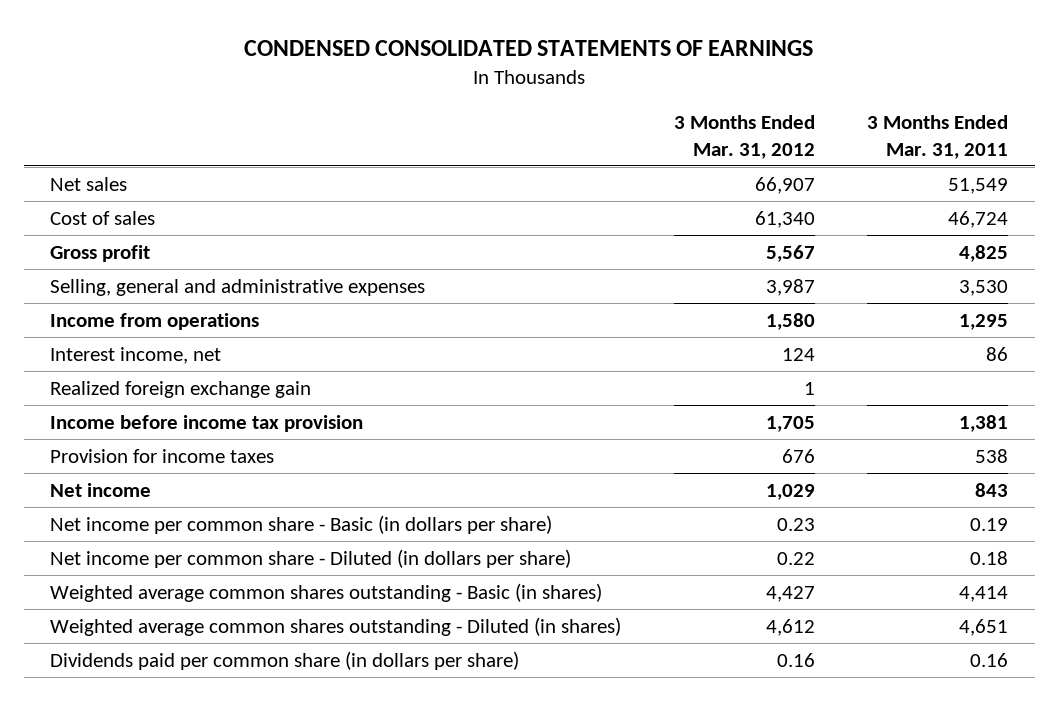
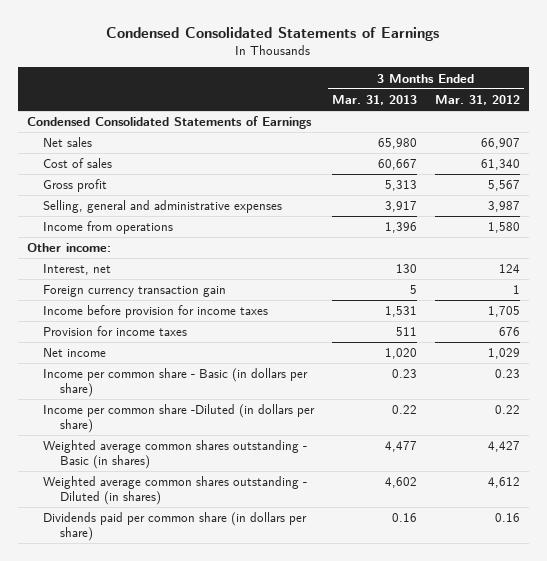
- CONDENSED CONSOLIDATED STATEMENTS OF EARNINGS
+ Condensed Consolidated Statements of Earnings
- | 3 Months Ended Mar. 31, 2012 | 3 Months Ended Mar. 31, 2011
+ | 3 Months Ended Mar. 31, 2013 | 3 Months Ended Mar. 31, 2012
+ Condensed Consolidated Statements of Earnings
- Interest income, net | 124 | 86
- Realized foreign exchange gain | 1 |
- Income before income tax provision | 1,705 | 1,381
+ Other income:
+ Interest, net | 130 | 124
+ Foreign currency transaction gain | 5 | 1
+ Income before provision for income taxes | 1,531 | 1,705
- Net income per common share - Basic (in dollars per share) | 0.23 | 0.19
- Net income per common share - Diluted (in dollars per share) | 0.22 | 0.18
+ Income per common share - Basic (in dollars per share) | 0.23 | 0.23
+ Income per common share -Diluted (in dollars per share) | 0.22 | 0.22

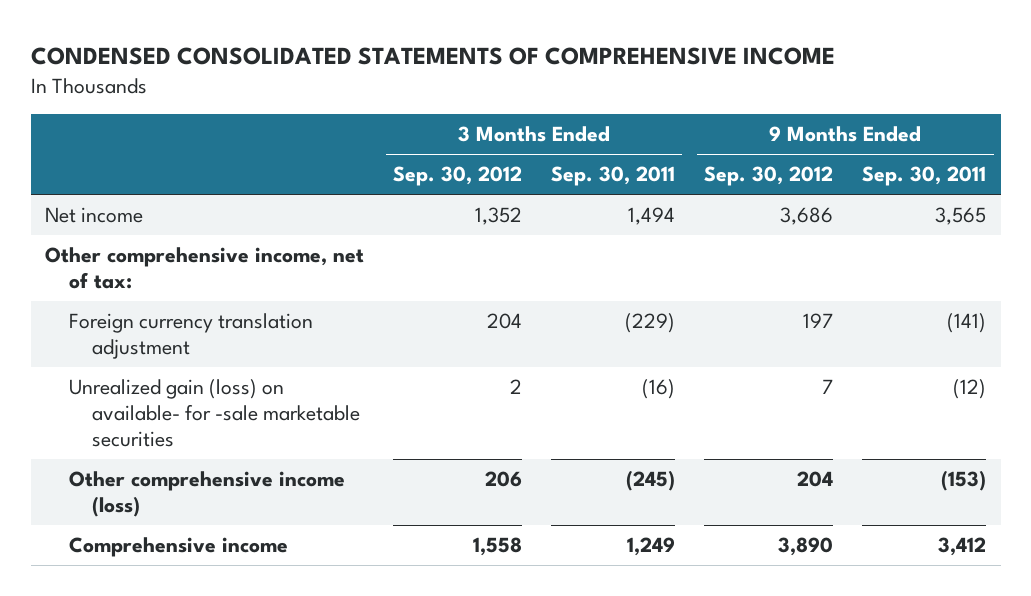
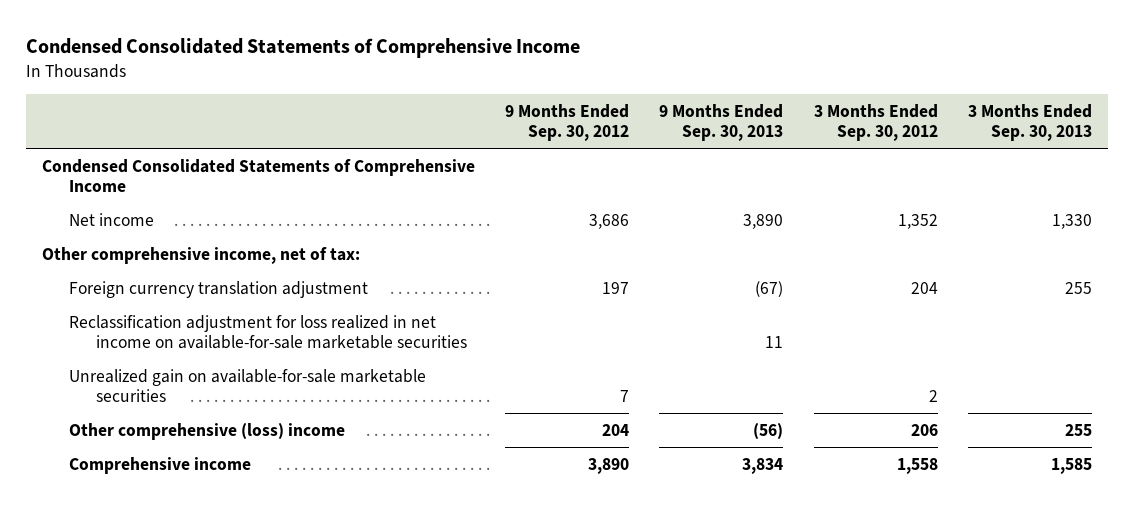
- CONDENSED CONSOLIDATED STATEMENTS OF COMPREHENSIVE INCOME
+ Condensed Consolidated Statements of Comprehensive Income
- | 3 Months Ended Sep. 30, 2012 | 3 Months Ended Sep. 30, 2011 | 9 Months Ended Sep. 30, 2012 | 9 Months Ended Sep. 30, 2011
+ | 9 Months Ended Sep. 30, 2012 | 9 Months Ended Sep. 30, 2013 | 3 Months Ended Sep. 30, 2012 | 3 Months Ended Sep. 30, 2013
+ Condensed Consolidated Statements of Comprehensive Income
- Unrealized gain (loss) on available- for -sale marketable securities | 2 | (16) | 7 | (12)
- Other comprehensive income (loss) | 206 | (245) | 204 | (153)
+ Reclassification adjustment for loss realized in net income on available-for-sale marketable securities | | 11 | |
+ Unrealized gain on available-for-sale marketable securities | 7 | | 2 |
+ Other comprehensive (loss) income | 204 | (56) | 206 | 255

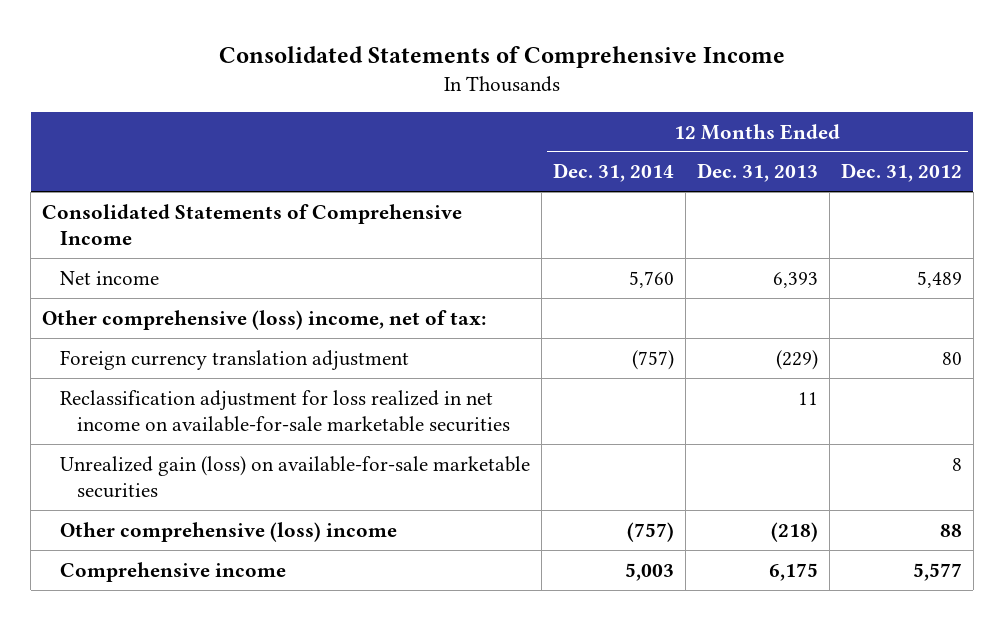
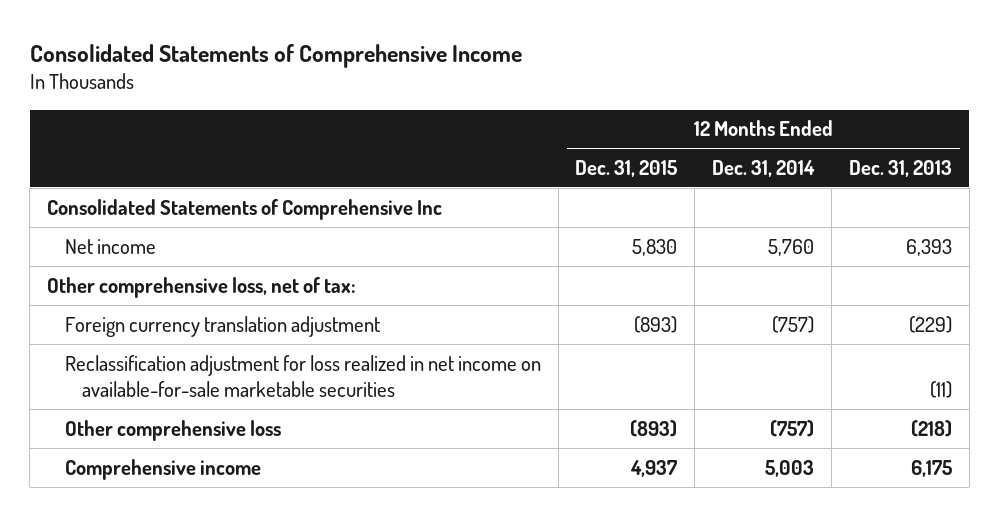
- | 12 Months Ended Dec. 31, 2014 | 12 Months Ended Dec. 31, 2013 | 12 Months Ended Dec. 31, 2012
+ | 12 Months Ended Dec. 31, 2015 | 12 Months Ended Dec. 31, 2014 | 12 Months Ended Dec. 31, 2013
- Consolidated Statements of Comprehensive Income
+ Consolidated Statements of Comprehensive Inc
- Other comprehensive (loss) income, net of tax:
+ Other comprehensive loss, net of tax:
- Reclassification adjustment for loss realized in net income on available-for-sale marketable securities | | 11 |
- Unrealized gain (loss) on available-for-sale marketable securities | | | 8
- Other comprehensive (loss) income | (757) | (218) | 88
+ Reclassification adjustment for loss realized in net income on available-for-sale marketable securities | | | (11)
+ Other comprehensive loss | (893) | (757) | (218)

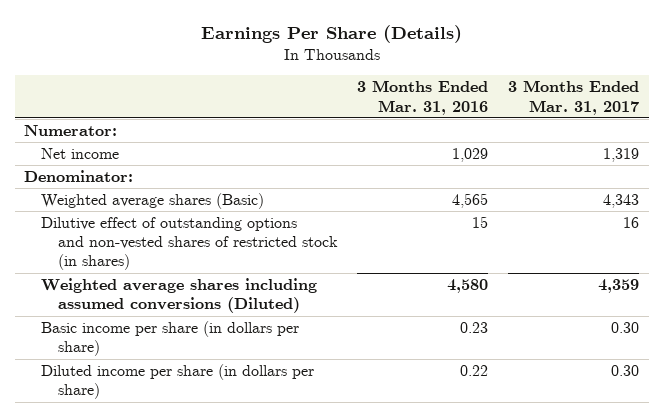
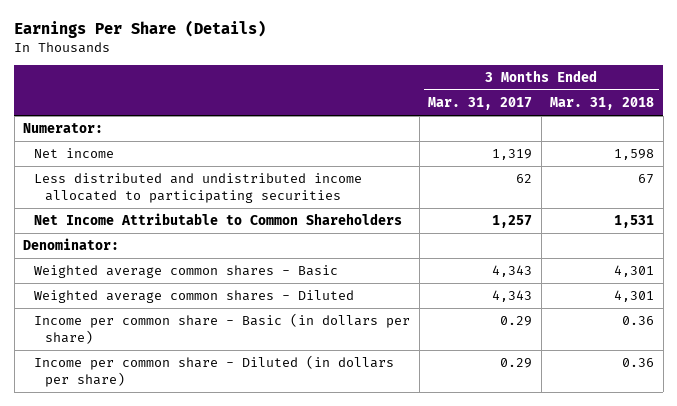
- | 3 Months Ended Mar. 31, 2016 | 3 Months Ended Mar. 31, 2017
+ | 3 Months Ended Mar. 31, 2017 | 3 Months Ended Mar. 31, 2018
+ Less distributed and undistributed income allocated to participating securities | 62 | 67
+ Net Income Attributable to Common Shareholders | 1,257 | 1,531
- Weighted average shares (Basic) | 4,565 | 4,343
- Dilutive effect of outstanding options and non-vested shares of restricted stock (in shares) | 15 | 16
- Weighted average shares including assumed conversions (Diluted) | 4,580 | 4,359
- Basic income per share (in dollars per share) | 0.23 | 0.30
- Diluted income per share (in dollars per share) | 0.22 | 0.30
+ Weighted average common shares - Basic | 4,343 | 4,301
+ Weighted average common shares - Diluted | 4,343 | 4,301
+ Income per common share - Basic (in dollars per share) | 0.29 | 0.36
+ Income per common share - Diluted (in dollars per share) | 0.29 | 0.36

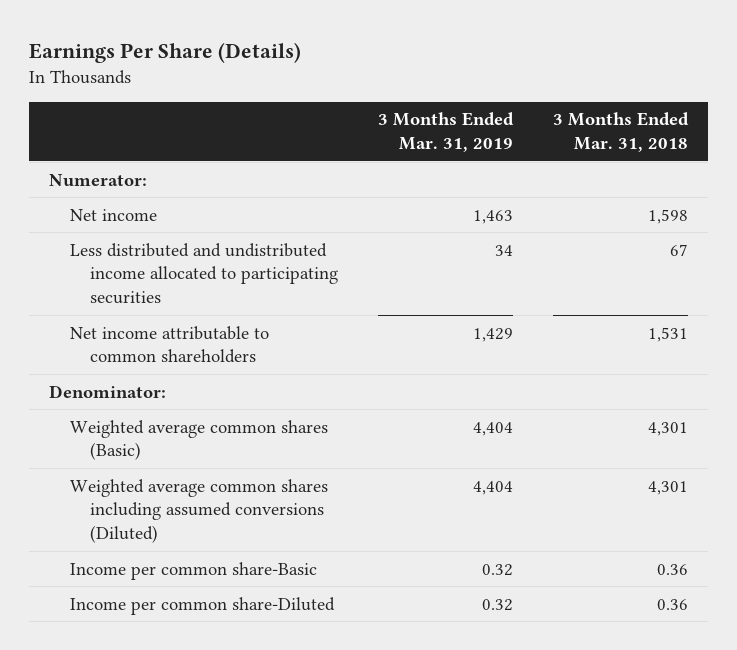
- | 3 Months Ended Mar. 31, 2017 | 3 Months Ended Mar. 31, 2018
+ | 3 Months Ended Mar. 31, 2019 | 3 Months Ended Mar. 31, 2018
- Net Income Attributable to Common Shareholders | 1,257 | 1,531
+ Net income attributable to common shareholders | 1,429 | 1,531
- Weighted average common shares - Basic | 4,343 | 4,301
- Weighted average common shares - Diluted | 4,343 | 4,301
- Income per common share - Basic (in dollars per share) | 0.29 | 0.36
- Income per common share - Diluted (in dollars per share) | 0.29 | 0.36
+ Weighted average common shares (Basic) | 4,404 | 4,301
+ Weighted average common shares including assumed conversions (Diluted) | 4,404 | 4,301
+ Income per common share-Basic | 0.32 | 0.36
+ Income per common share-Diluted | 0.32 | 0.36

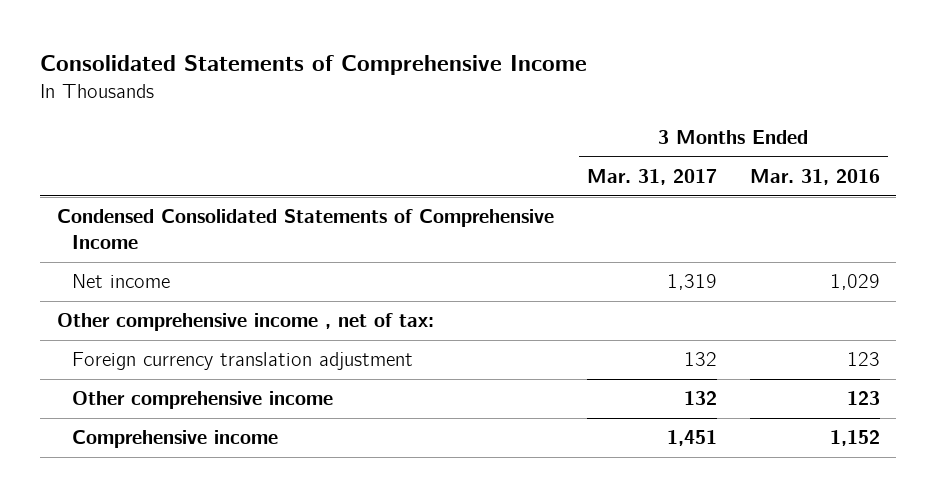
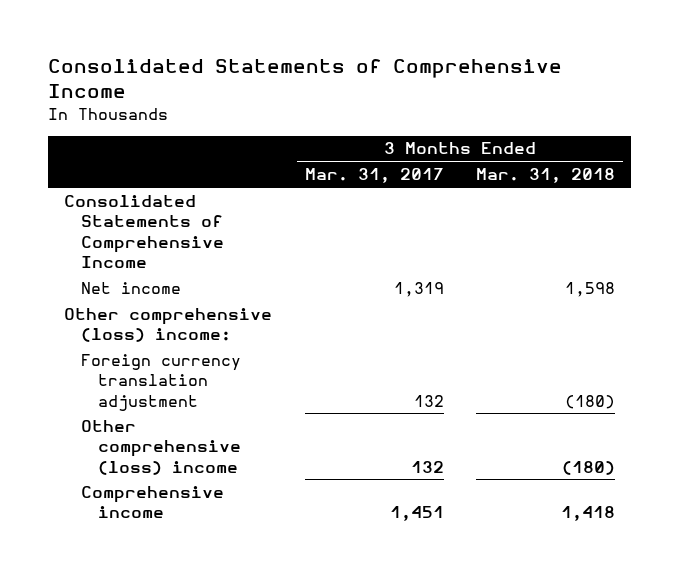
- | 3 Months Ended Mar. 31, 2017 | 3 Months Ended Mar. 31, 2016
+ | 3 Months Ended Mar. 31, 2017 | 3 Months Ended Mar. 31, 2018
- Condensed Consolidated Statements of Comprehensive Income
+ Consolidated Statements of Comprehensive Income
- Other comprehensive income , net of tax:
+ Other comprehensive (loss) income:
- Other comprehensive income | 132 | 123
+ Other comprehensive (loss) income | 132 | (180)

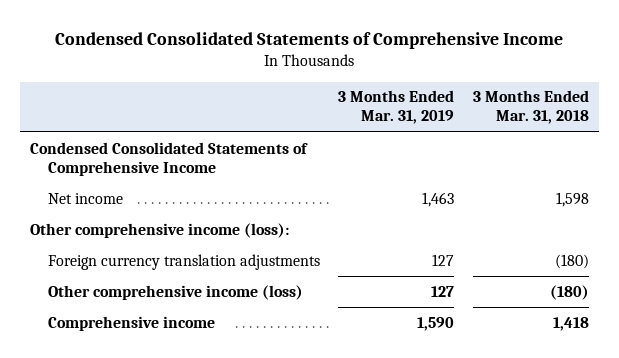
- Consolidated Statements of Comprehensive Income
+ Condensed Consolidated Statements of Comprehensive Income
- | 3 Months Ended Mar. 31, 2017 | 3 Months Ended Mar. 31, 2018
+ | 3 Months Ended Mar. 31, 2019 | 3 Months Ended Mar. 31, 2018
- Consolidated Statements of Comprehensive Income
+ Condensed Consolidated Statements of Comprehensive Income
- Other comprehensive (loss) income:
- Foreign currency translation adjustment | 132 | (180)
- Other comprehensive (loss) income | 132 | (180)
+ Other comprehensive income (loss):
+ Foreign currency translation adjustments | 127 | (180)
+ Other comprehensive income (loss) | 127 | (180)

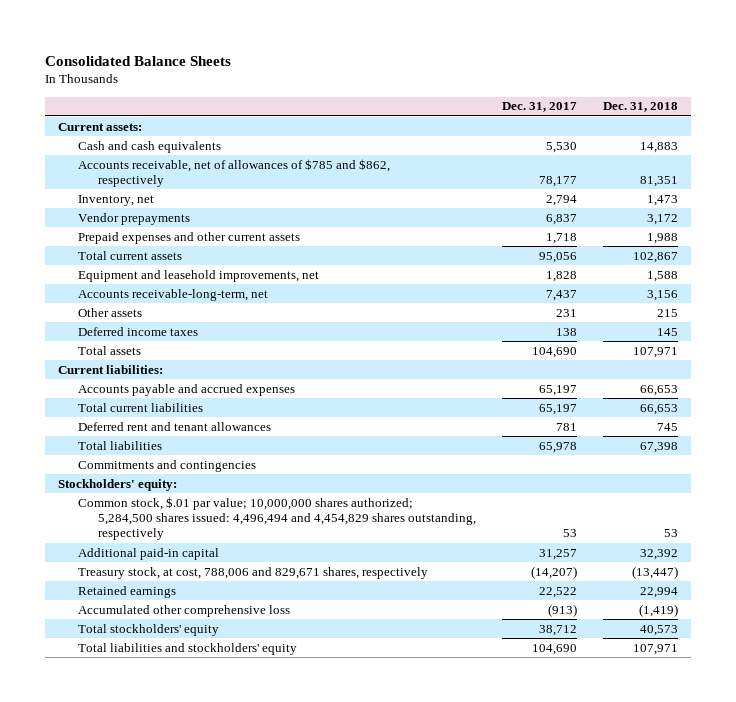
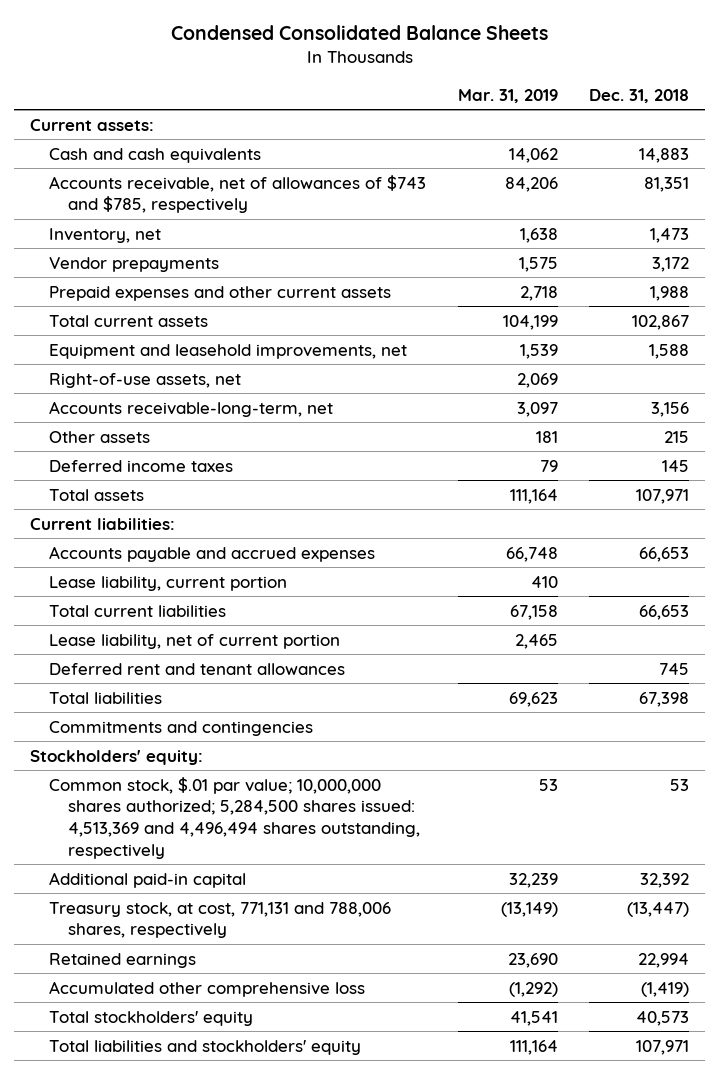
- Consolidated Balance Sheets
+ Condensed Consolidated Balance Sheets
- | Dec. 31, 2017 | Dec. 31, 2018
+ | Mar. 31, 2019 | Dec. 31, 2018
- Accounts receivable, net of allowances of $785 and $862, respectively | 78,177 | 81,351
+ Accounts receivable, net of allowances of $743 and $785, respectively | 84,206 | 81,351
+ Right-of-use assets, net | 2,069 |
+ Lease liability, current portion | 410 |
+ Lease liability, net of current portion | 2,465 |
- Common stock, $.01 par value; 10,000,000 shares authorized; 5,284,500 shares issued: 4,496,494 and 4,454,829 shares outstanding, respectively | 53 | 53
+ Common stock, $.01 par value; 10,000,000 shares authorized; 5,284,500 shares issued: 4,513,369 and 4,496,494 shares outstanding, respectively | 53 | 53
- Treasury stock, at cost, 788,006 and 829,671 shares, respectively | (14,207) | (13,447)
+ Treasury stock, at cost, 771,131 and 788,006 shares, respectively | (13,149) | (13,447)

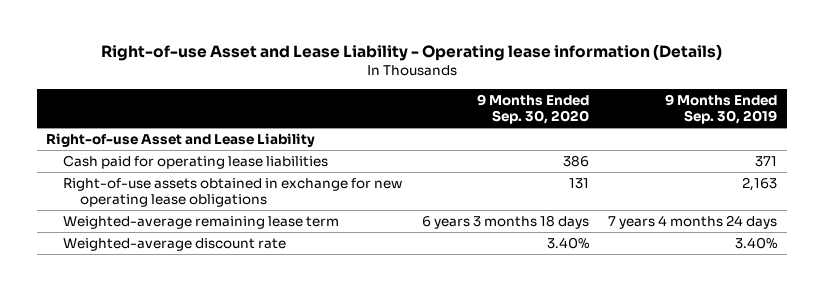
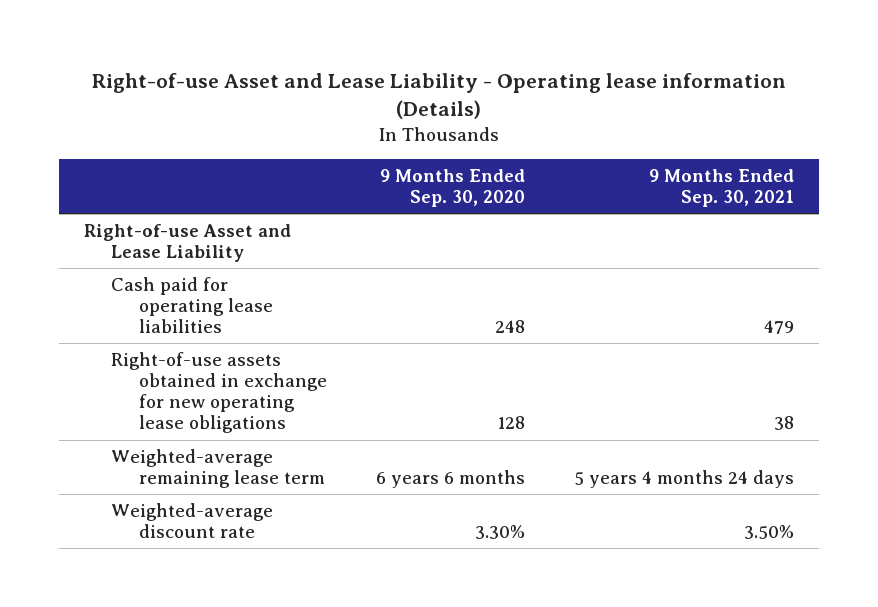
- | 9 Months Ended Sep. 30, 2020 | 9 Months Ended Sep. 30, 2019
+ | 9 Months Ended Sep. 30, 2020 | 9 Months Ended Sep. 30, 2021
- Cash paid for operating lease liabilities | 386 | 371
- Right-of-use assets obtained in exchange for new operating lease obligations | 131 | 2,163
- Weighted-average remaining lease term | 6 years 3 months 18 days | 7 years 4 months 24 days
- Weighted-average discount rate | 3.40% | 3.40%
+ Cash paid for operating lease liabilities | 248 | 479
+ Right-of-use assets obtained in exchange for new operating lease obligations | 128 | 38
+ Weighted-average remaining lease term | 6 years 6 months | 5 years 4 months 24 days
+ Weighted-average discount rate | 3.30% | 3.50%

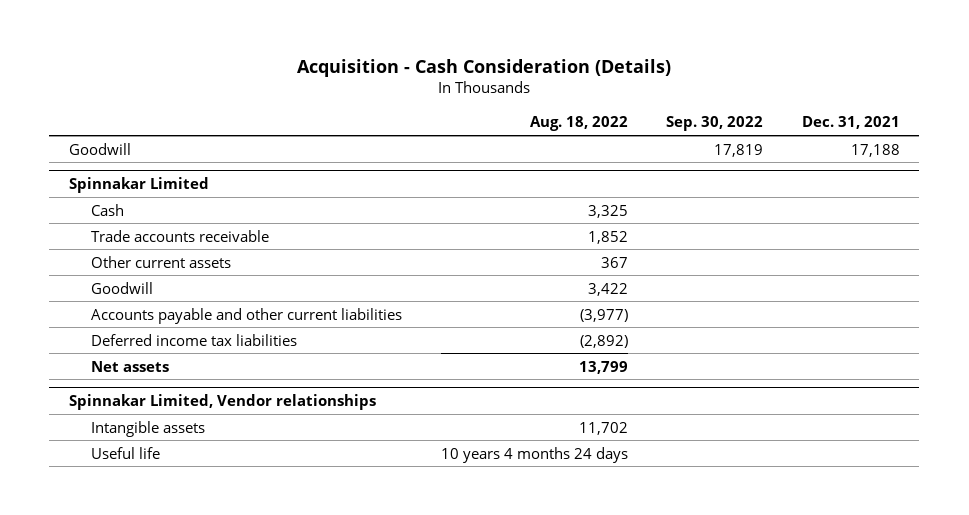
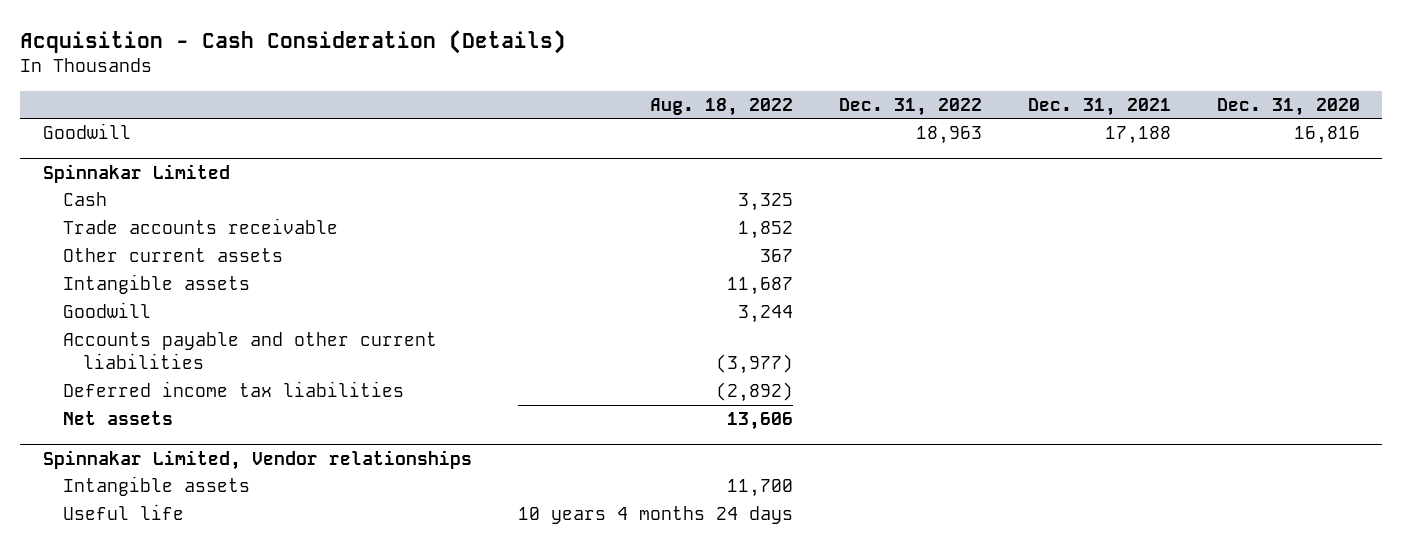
- | Aug. 18, 2022 | Sep. 30, 2022 | Dec. 31, 2021
+ | Aug. 18, 2022 | Dec. 31, 2022 | Dec. 31, 2021 | Dec. 31, 2020
@ Spinnakar Limited
- Goodwill | 3,422 | |
+ Intangible assets | 11,687 | | |
+ Goodwill | 3,244 | | |
- Net assets | 13,799 | |
+ Net assets | 13,606 | | |
@ Spinnakar Limited, Vendor relationships
- Intangible assets | 11,702 | |
+ Intangible assets | 11,700 | | |

